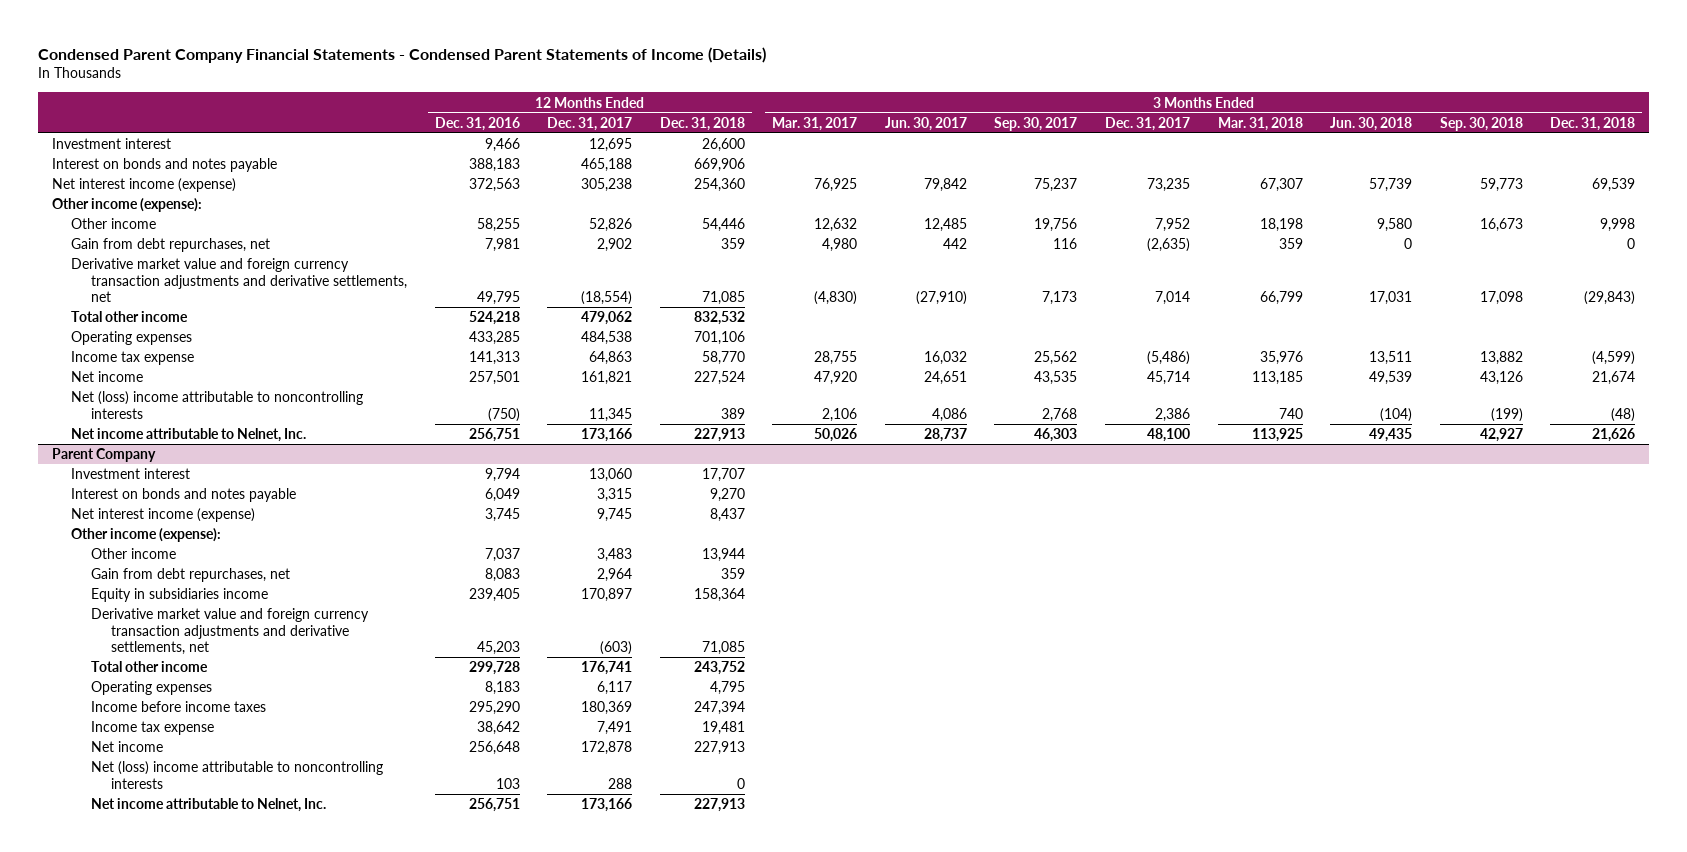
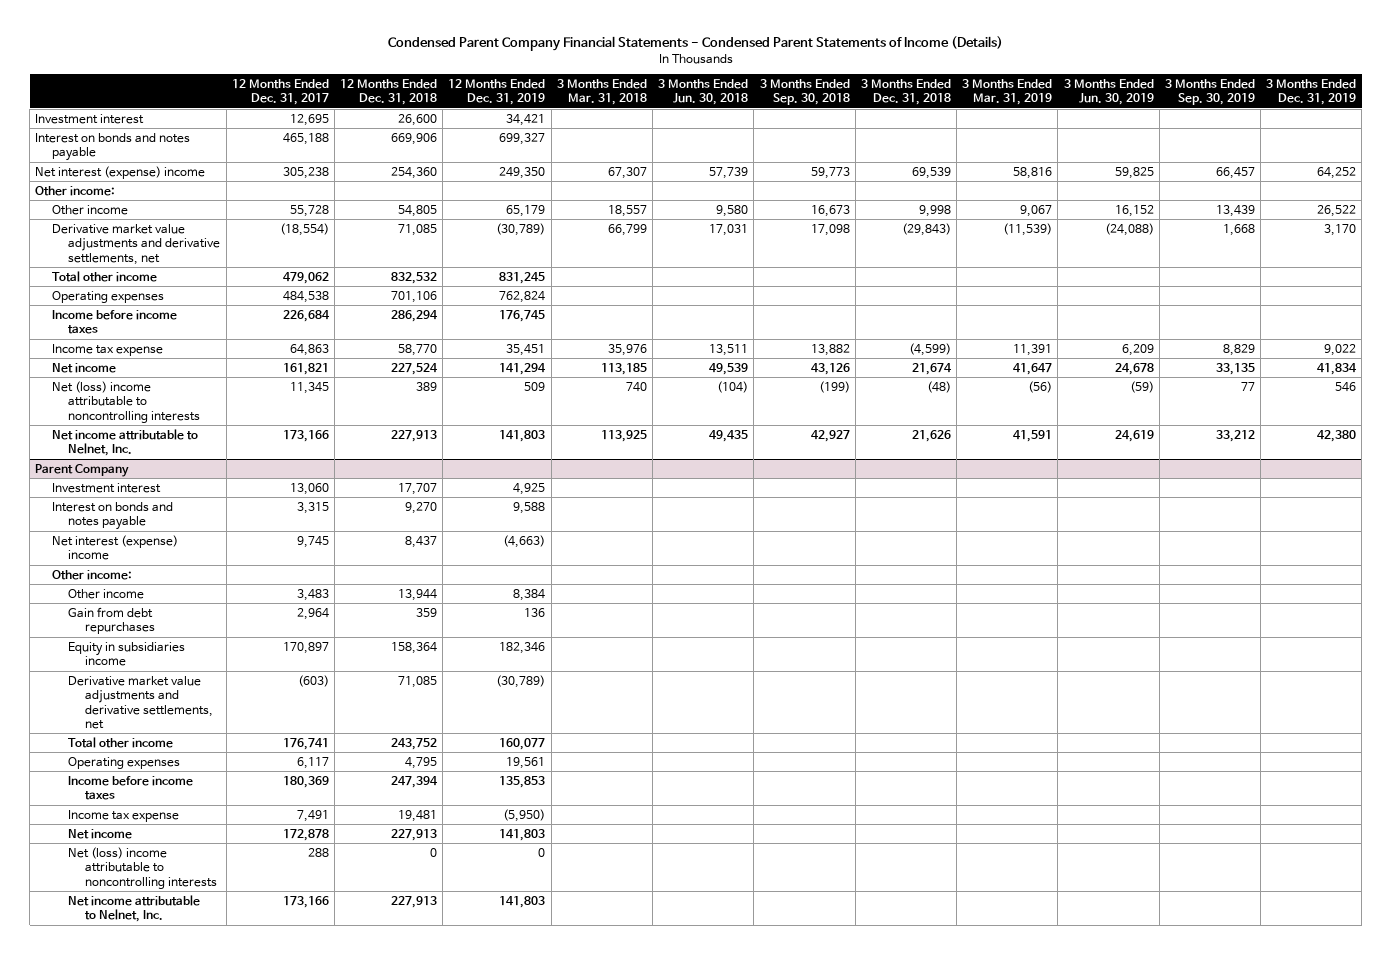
- | 12 Months Ended Dec. 31, 2016 | 12 Months Ended Dec. 31, 2017 | 12 Months Ended Dec. 31, 2018 | 3 Months Ended Mar. 31, 2017 | 3 Months Ended Jun. 30, 2017 | 3 Months Ended Sep. 30, 2017 | 3 Months Ended Dec. 31, 2017 | 3 Months Ended Mar. 31, 2018 | 3 Months Ended Jun. 30, 2018 | 3 Months Ended Sep. 30, 2018 | 3 Months Ended Dec. 31, 2018
+ | 12 Months Ended Dec. 31, 2017 | 12 Months Ended Dec. 31, 2018 | 12 Months Ended Dec. 31, 2019 | 3 Months Ended Mar. 31, 2018 | 3 Months Ended Jun. 30, 2018 | 3 Months Ended Sep. 30, 2018 | 3 Months Ended Dec. 31, 2018 | 3 Months Ended Mar. 31, 2019 | 3 Months Ended Jun. 30, 2019 | 3 Months Ended Sep. 30, 2019 | 3 Months Ended Dec. 31, 2019
- Net interest income (expense) | 372,563 | 305,238 | 254,360 | 76,925 | 79,842 | 75,237 | 73,235 | 67,307 | 57,739 | 59,773 | 69,539
- Other income (expense):
- Other income | 58,255 | 52,826 | 54,446 | 12,632 | 12,485 | 19,756 | 7,952 | 18,198 | 9,580 | 16,673 | 9,998
- Gain from debt repurchases, net | 7,981 | 2,902 | 359 | 4,980 | 442 | 116 | (2,635) | 359 | 0 | | 0
- Derivative market value and foreign currency transaction adjustments and derivative settlements, net | 49,795 | (18,554) | 71,085 | (4,830) | (27,910) | 7,173 | 7,014 | 66,799 | 17,031 | 17,098 | (29,843)
+ Net interest (expense) income | 305,238 | 254,360 | 249,350 | 67,307 | 57,739 | 59,773 | 69,539 | 58,816 | 59,825 | 66,457 | 64,252
+ Other income:
+ Other income | 55,728 | 54,805 | 65,179 | 18,557 | 9,580 | 16,673 | 9,998 | 9,067 | 16,152 | 13,439 | 26,522
+ Derivative market value adjustments and derivative settlements, net | (18,554) | 71,085 | (30,789) | 66,799 | 17,031 | 17,098 | (29,843) | (11,539) | (24,088) | 1,668 | 3,170
+ Income before income taxes | 226,684 | 286,294 | 176,745 | | | | | | | |
@ Parent Company
- Net interest income (expense) | 3,745 | 9,745 | 8,437 | | | | | | | |
- Other income (expense):
+ Net interest (expense) income | 9,745 | 8,437 | (4,663) | | | | | | | |
+ Other income:
- Gain from debt repurchases, net | 8,083 | 2,964 | 359 | | | | | | | |
+ Gain from debt repurchases | 2,964 | 359 | 136 | | | | | | | |
- Derivative market value and foreign currency transaction adjustments and derivative settlements, net | 45,203 | (603) | 71,085 | | | | | | | |
+ Derivative market value adjustments and derivative settlements, net | (603) | 71,085 | (30,789) | | | | | | | |

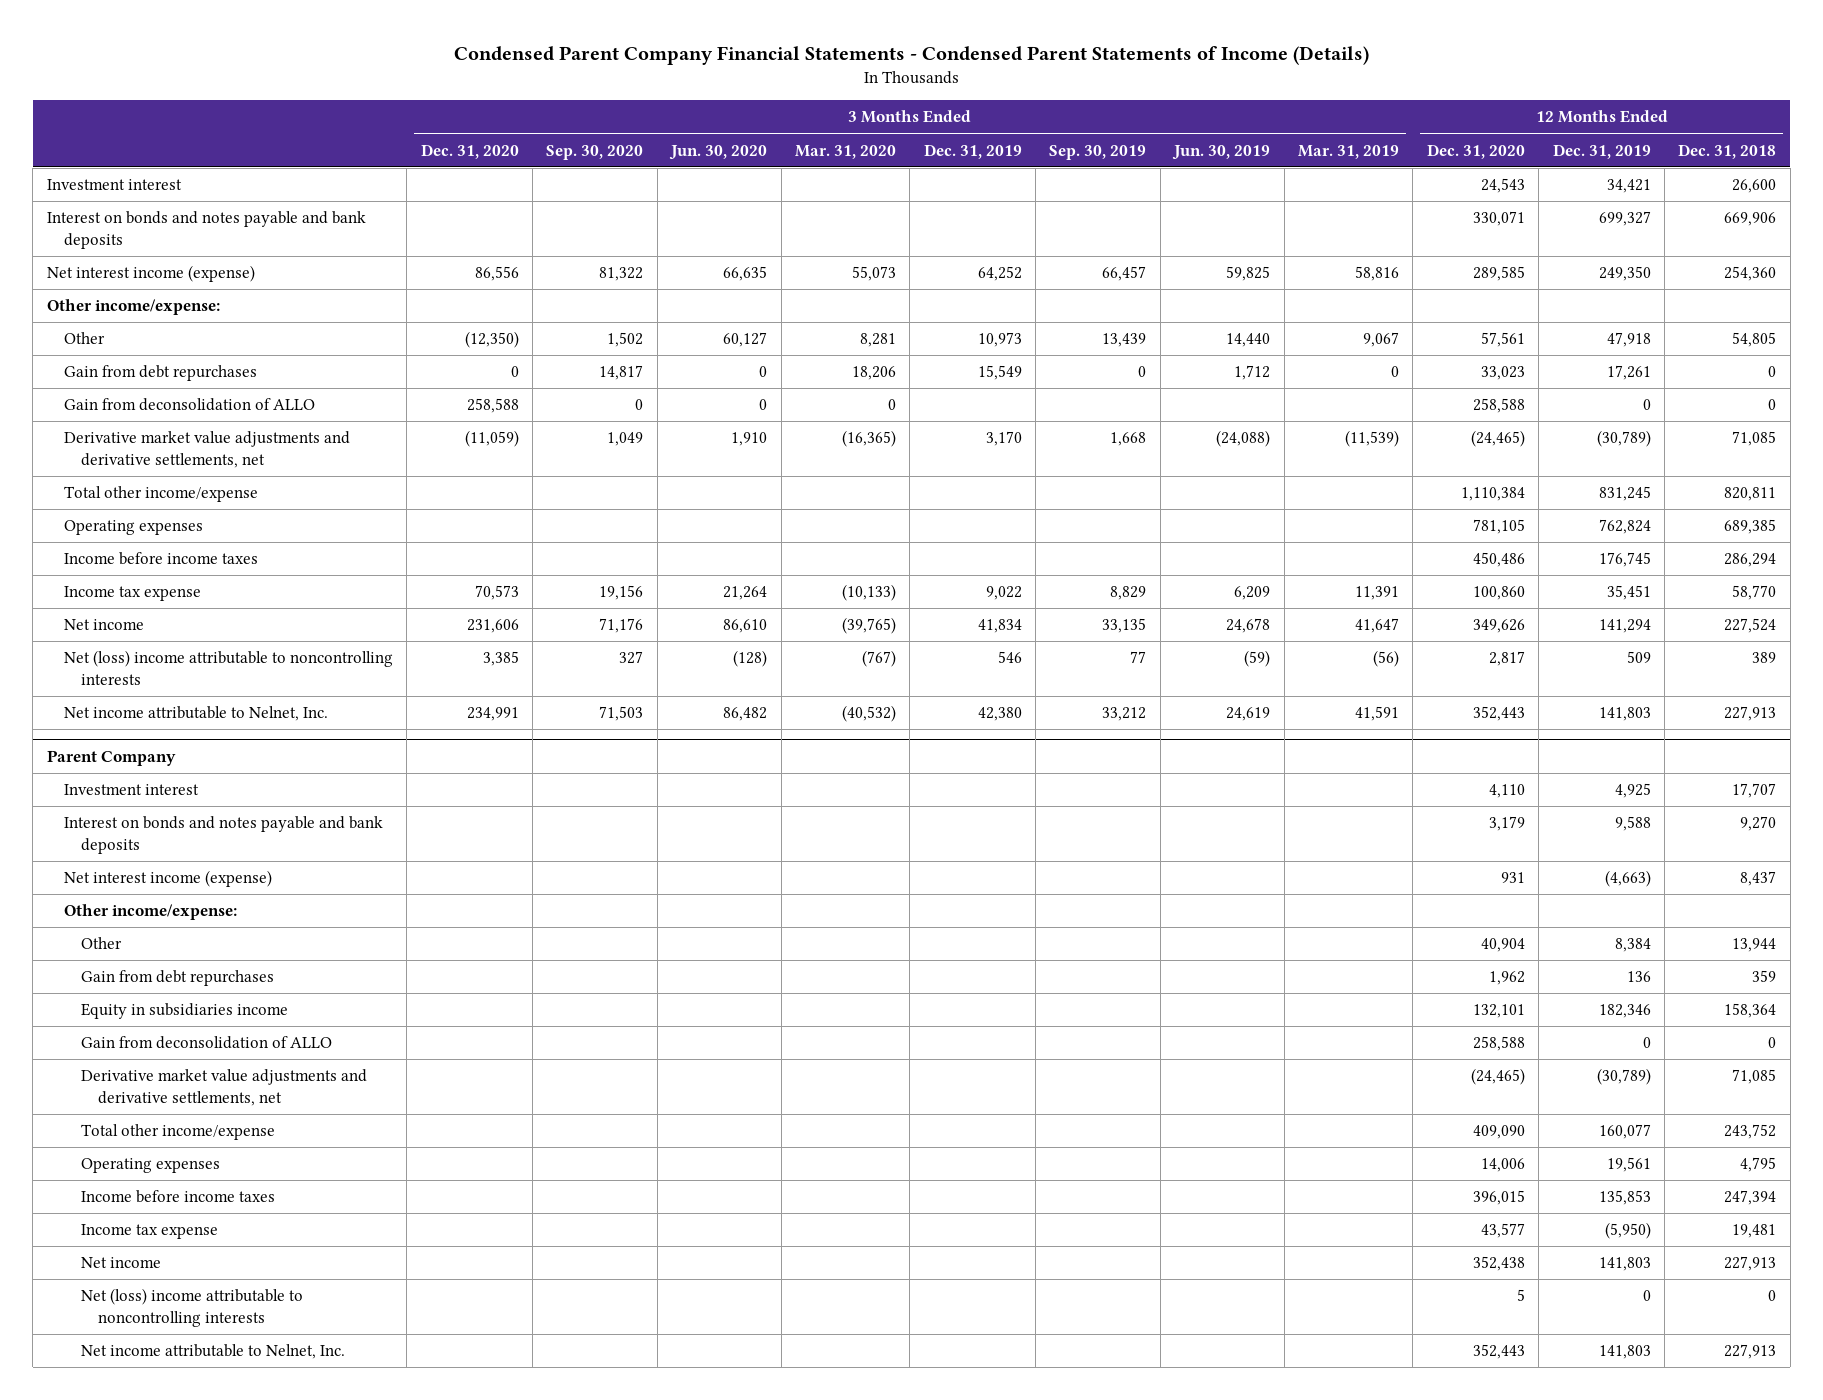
- | 12 Months Ended Dec. 31, 2017 | 12 Months Ended Dec. 31, 2018 | 12 Months Ended Dec. 31, 2019 | 3 Months Ended Mar. 31, 2018 | 3 Months Ended Jun. 30, 2018 | 3 Months Ended Sep. 30, 2018 | 3 Months Ended Dec. 31, 2018 | 3 Months Ended Mar. 31, 2019 | 3 Months Ended Jun. 30, 2019 | 3 Months Ended Sep. 30, 2019 | 3 Months Ended Dec. 31, 2019
+ | 3 Months Ended Dec. 31, 2020 | 3 Months Ended Sep. 30, 2020 | 3 Months Ended Jun. 30, 2020 | 3 Months Ended Mar. 31, 2020 | 3 Months Ended Dec. 31, 2019 | 3 Months Ended Sep. 30, 2019 | 3 Months Ended Jun. 30, 2019 | 3 Months Ended Mar. 31, 2019 | 12 Months Ended Dec. 31, 2020 | 12 Months Ended Dec. 31, 2019 | 12 Months Ended Dec. 31, 2018
- Interest on bonds and notes payable | 465,188 | 669,906 | 699,327 | | | | | | | |
- Net interest (expense) income | 305,238 | 254,360 | 249,350 | 67,307 | 57,739 | 59,773 | 69,539 | 58,816 | 59,825 | 66,457 | 64,252
- Other income:
- Other income | 55,728 | 54,805 | 65,179 | 18,557 | 9,580 | 16,673 | 9,998 | 9,067 | 16,152 | 13,439 | 26,522
+ Interest on bonds and notes payable and bank deposits | | | | | | | | | 330,071 | 699,327 | 669,906
+ Net interest income (expense) | 86,556 | 81,322 | 66,635 | 55,073 | 64,252 | 66,457 | 59,825 | 58,816 | 289,585 | 249,350 | 254,360
+ Other income/expense:
+ Other | (12,350) | 1,502 | 60,127 | 8,281 | 10,973 | 13,439 | 14,440 | 9,067 | 57,561 | 47,918 | 54,805
+ Gain from debt repurchases | 0 | 14,817 | 0 | 18,206 | 15,549 | 0 | 1,712 | 0 | 33,023 | 17,261 | 0
+ Gain from deconsolidation of ALLO | 258,588 | 0 | 0 | 0 | | | | | 258,588 | 0 | 0
- Total other income | 479,062 | 832,532 | 831,245 | | | | | | | |
- Operating expenses | 484,538 | 701,106 | 762,824 | | | | | | | |
+ Total other income/expense | | | | | | | | | 1,110,384 | 831,245 | 820,811
+ Operating expenses | | | | | | | | | 781,105 | 762,824 | 689,385
@ Parent Company
- Interest on bonds and notes payable | 3,315 | 9,270 | 9,588 | | | | | | | |
- Net interest (expense) income | 9,745 | 8,437 | (4,663) | | | | | | | |
- Other income:
- Other income | 3,483 | 13,944 | 8,384 | | | | | | | |
+ Interest on bonds and notes payable and bank deposits | | | | | | | | | 3,179 | 9,588 | 9,270
+ Net interest income (expense) | | | | | | | | | 931 | (4,663) | 8,437
+ Other income/expense:
+ Other | | | | | | | | | 40,904 | 8,384 | 13,944
+ Gain from deconsolidation of ALLO | | | | | | | | | 258,588 | 0 | 0
- Total other income | 176,741 | 243,752 | 160,077 | | | | | | | |
+ Total other income/expense | | | | | | | | | 409,090 | 160,077 | 243,752

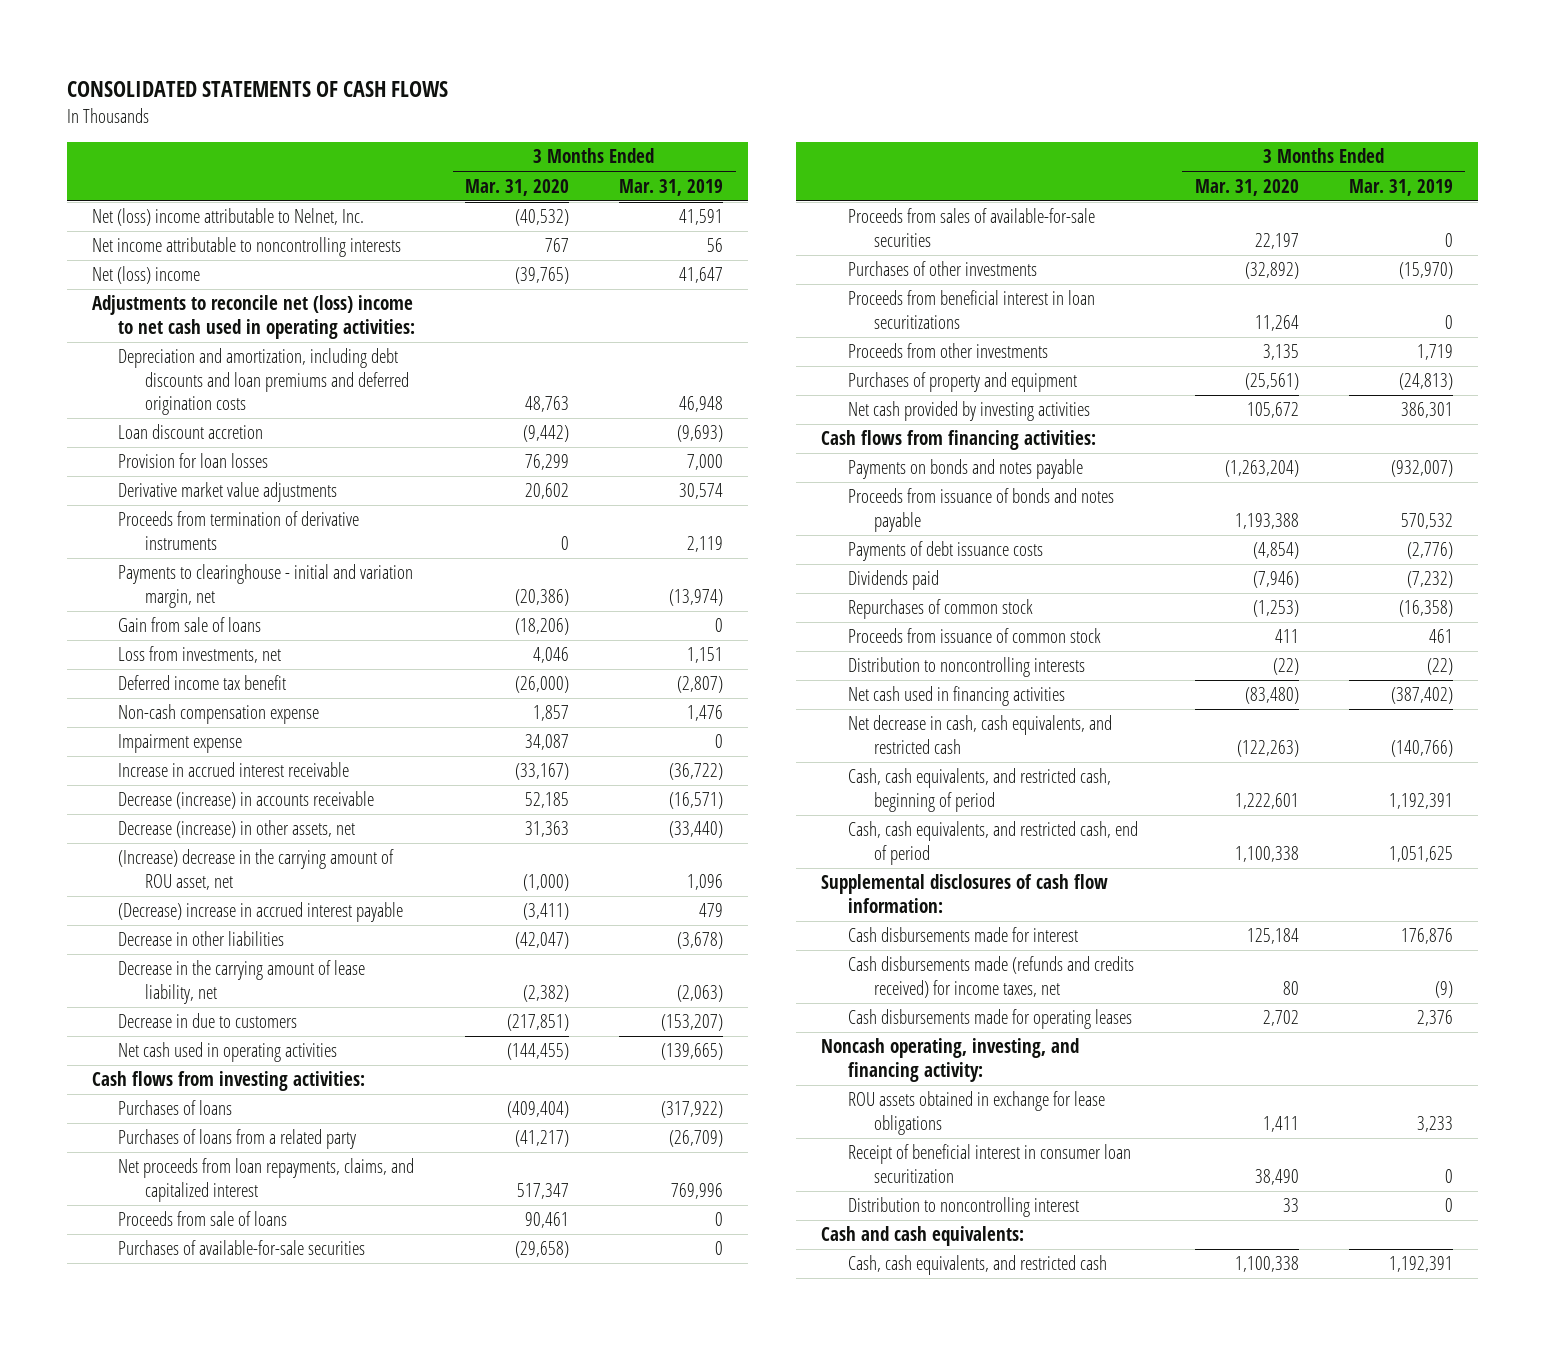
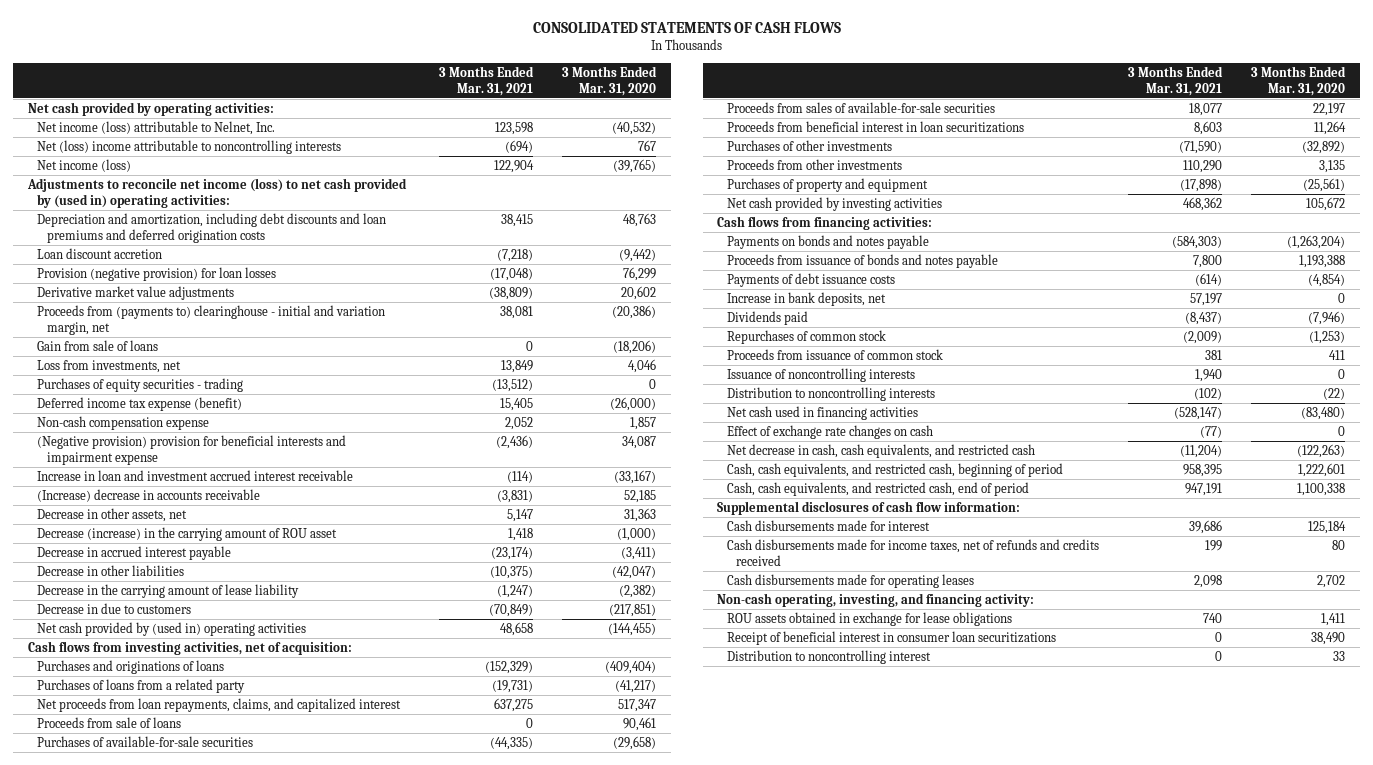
- | 3 Months Ended Mar. 31, 2020 | 3 Months Ended Mar. 31, 2019
+ | 3 Months Ended Mar. 31, 2021 | 3 Months Ended Mar. 31, 2020
- Net (loss) income attributable to Nelnet, Inc. | (40,532) | 41,591
- Net income attributable to noncontrolling interests | 767 | 56
- Net (loss) income | (39,765) | 41,647
- Adjustments to reconcile net (loss) income to net cash used in operating activities:
+ Net cash provided by operating activities:
+ Net income (loss) attributable to Nelnet, Inc. | 123,598 | (40,532)
+ Net (loss) income attributable to noncontrolling interests | (694) | 767
+ Net income (loss) | 122,904 | (39,765)
+ Adjustments to reconcile net income (loss) to net cash provided by (used in) operating activities:
- Provision for loan losses | 76,299 | 7,000
+ Provision (negative provision) for loan losses | (17,048) | 76,299
- Proceeds from termination of derivative instruments | 0 | 2,119
- Payments to clearinghouse - initial and variation margin, net | (20,386) | (13,974)
+ Proceeds from (payments to) clearinghouse - initial and variation margin, net | 38,081 | (20,386)
- Deferred income tax benefit | (26,000) | (2,807)
+ Purchases of equity securities - trading | (13,512) | 0
+ Deferred income tax expense (benefit) | 15,405 | (26,000)
- Impairment expense | 34,087 | 0
- Increase in accrued interest receivable | (33,167) | (36,722)
- Decrease (increase) in accounts receivable | 52,185 | (16,571)
- Decrease (increase) in other assets, net | 31,363 | (33,440)
- (Increase) decrease in the carrying amount of ROU asset, net | (1,000) | 1,096
- (Decrease) increase in accrued interest payable | (3,411) | 479
+ (Negative provision) provision for beneficial interests and impairment expense | (2,436) | 34,087
+ Increase in loan and investment accrued interest receivable | (114) | (33,167)
+ (Increase) decrease in accounts receivable | (3,831) | 52,185
+ Decrease in other assets, net | 5,147 | 31,363
+ Decrease (increase) in the carrying amount of ROU asset | 1,418 | (1,000)
+ Decrease in accrued interest payable | (23,174) | (3,411)
- Decrease in the carrying amount of lease liability, net | (2,382) | (2,063)
+ Decrease in the carrying amount of lease liability | (1,247) | (2,382)
- Net cash used in operating activities | (144,455) | (139,665)
- Cash flows from investing activities:
- Purchases of loans | (409,404) | (317,922)
+ Net cash provided by (used in) operating activities | 48,658 | (144,455)
+ Cash flows from investing activities, net of acquisition:
+ Purchases and originations of loans | (152,329) | (409,404)
moved down: Purchases of other investments | (71,590) | (32,892)
+ Increase in bank deposits, net | 57,197 | 0
+ Issuance of noncontrolling interests | 1,940 | 0
+ Effect of exchange rate changes on cash | (77) | 0
- Cash disbursements made (refunds and credits received) for income taxes, net | 80 | (9)
+ Cash disbursements made for income taxes, net of refunds and credits received | 199 | 80
- Noncash operating, investing, and financing activity:
+ Non-cash operating, investing, and financing activity:
- Receipt of beneficial interest in consumer loan securitization | 38,490 | 0
+ Receipt of beneficial interest in consumer loan securitizations | 0 | 38,490
- Cash and cash equivalents:
- Cash, cash equivalents, and restricted cash | 1,100,338 | 1,192,391

